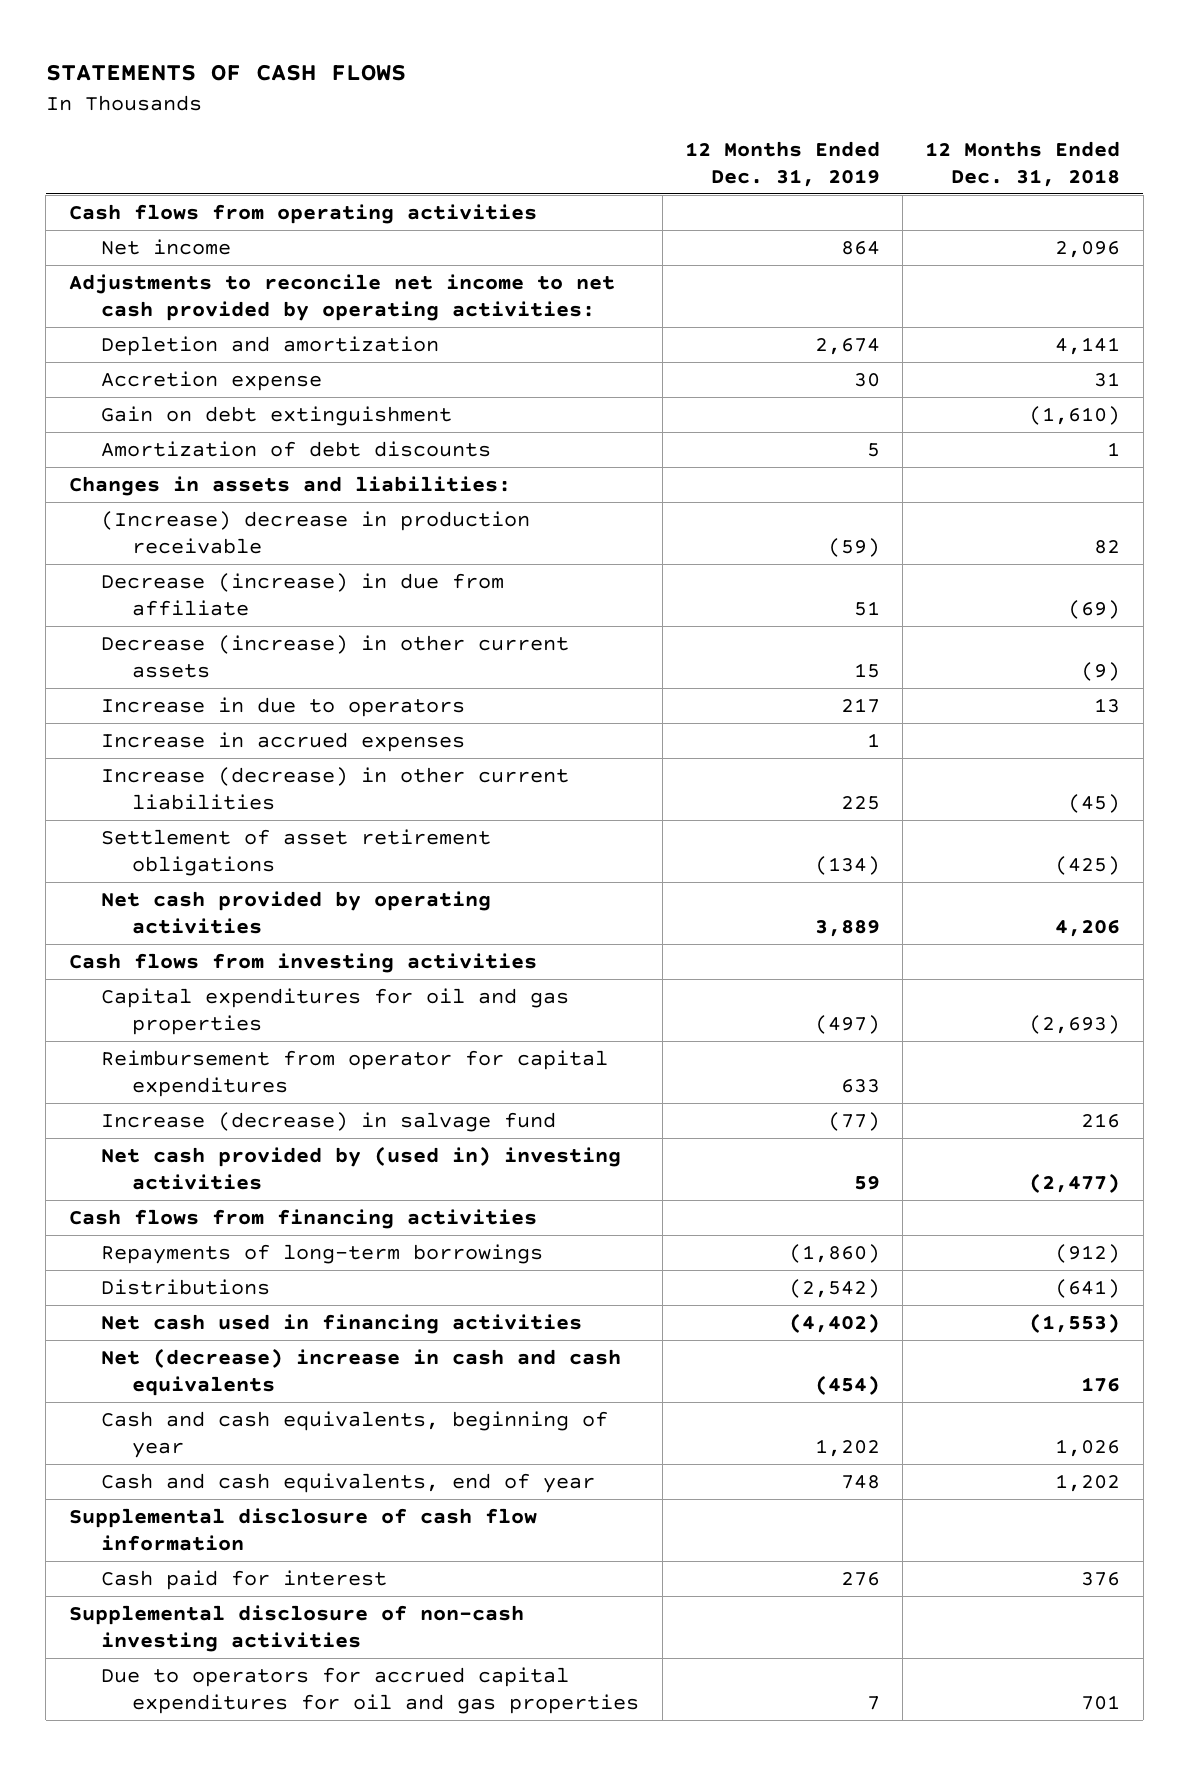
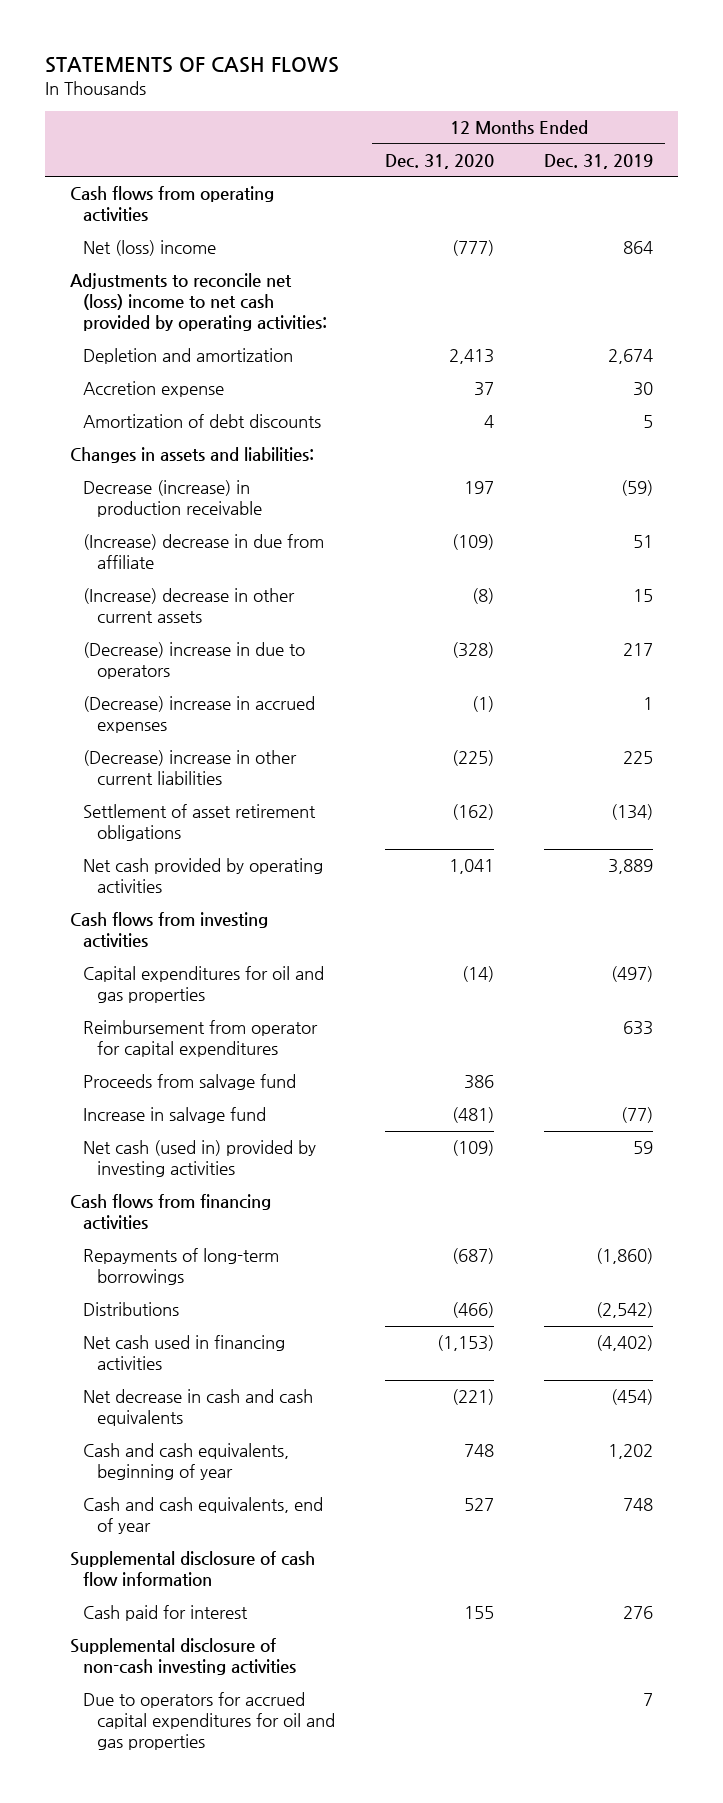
- | 12 Months Ended Dec. 31, 2019 | 12 Months Ended Dec. 31, 2018
+ | 12 Months Ended Dec. 31, 2020 | 12 Months Ended Dec. 31, 2019
- Net income | 864 | 2,096
- Adjustments to reconcile net income to net cash provided by operating activities:
+ Net (loss) income | (777) | 864
+ Adjustments to reconcile net (loss) income to net cash provided by operating activities:
- Gain on debt extinguishment | | (1,610)
- (Increase) decrease in production receivable | (59) | 82
- Decrease (increase) in due from affiliate | 51 | (69)
- Decrease (increase) in other current assets | 15 | (9)
- Increase in due to operators | 217 | 13
- Increase in accrued expenses | 1 |
- Increase (decrease) in other current liabilities | 225 | (45)
+ Decrease (increase) in production receivable | 197 | (59)
+ (Increase) decrease in due from affiliate | (109) | 51
+ (Increase) decrease in other current assets | (8) | 15
+ (Decrease) increase in due to operators | (328) | 217
+ (Decrease) increase in accrued expenses | (1) | 1
+ (Decrease) increase in other current liabilities | (225) | 225
- Increase (decrease) in salvage fund | (77) | 216
- Net cash provided by (used in) investing activities | 59 | (2,477)
+ Proceeds from salvage fund | 386 |
+ Increase in salvage fund | (481) | (77)
+ Net cash (used in) provided by investing activities | (109) | 59
- Net (decrease) increase in cash and cash equivalents | (454) | 176
+ Net decrease in cash and cash equivalents | (221) | (454)

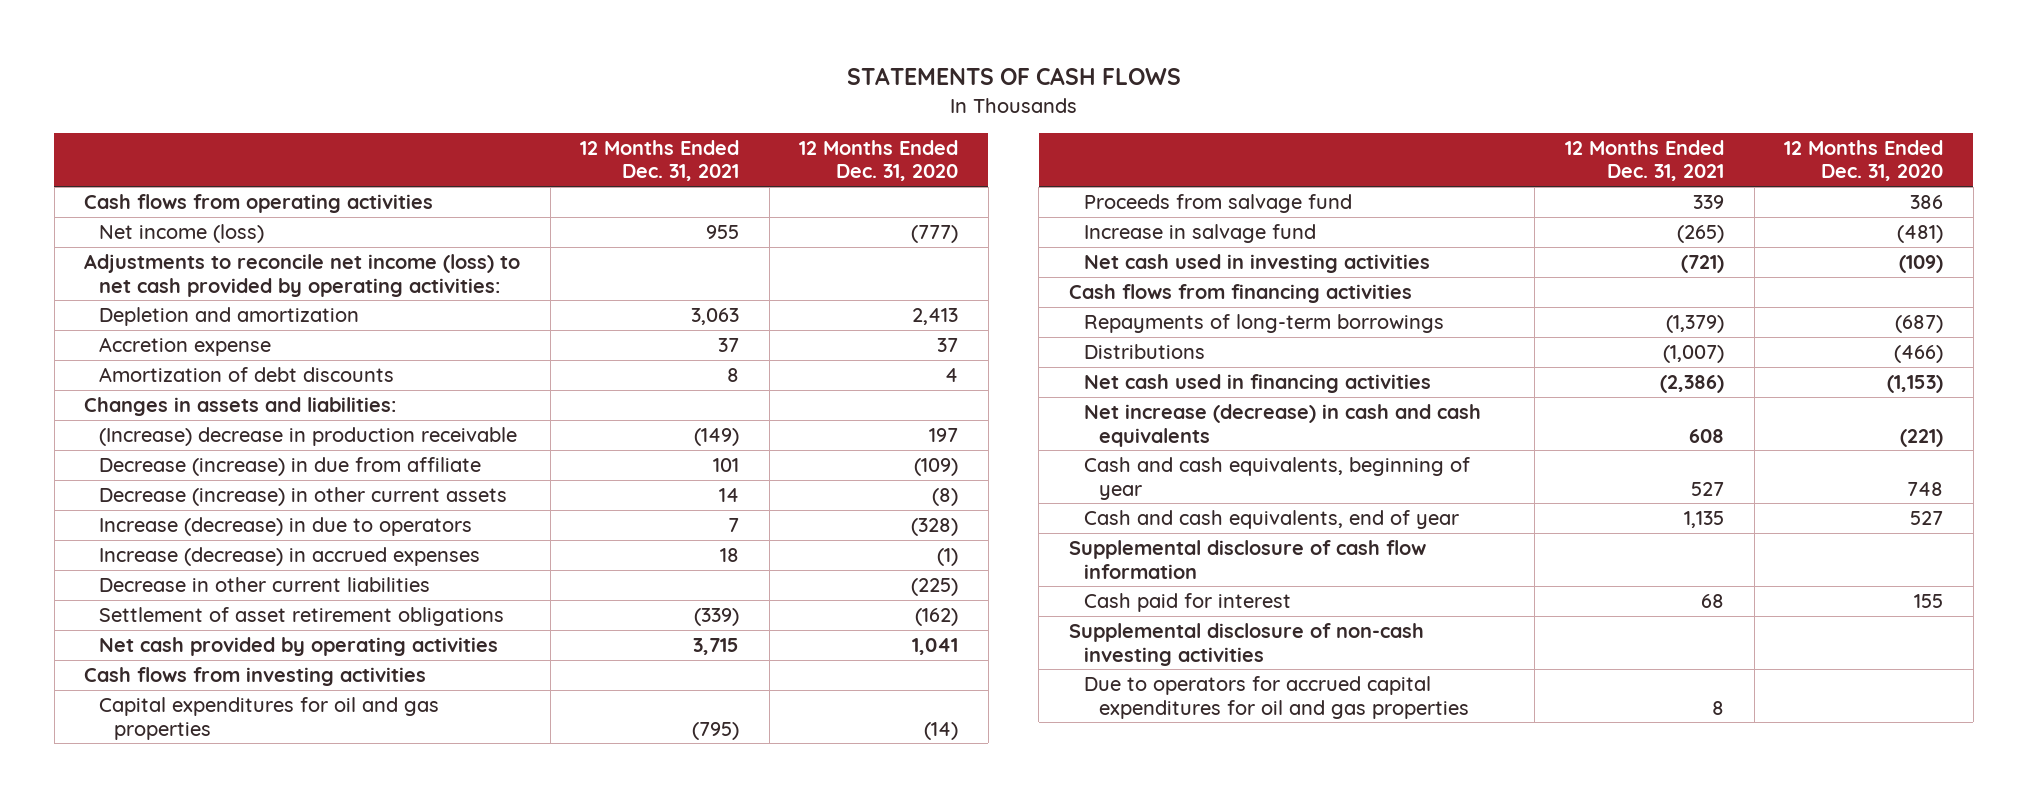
- | 12 Months Ended Dec. 31, 2020 | 12 Months Ended Dec. 31, 2019
+ | 12 Months Ended Dec. 31, 2021 | 12 Months Ended Dec. 31, 2020
- Net (loss) income | (777) | 864
- Adjustments to reconcile net (loss) income to net cash provided by operating activities:
+ Net income (loss) | 955 | (777)
+ Adjustments to reconcile net income (loss) to net cash provided by operating activities:
- Decrease (increase) in production receivable | 197 | (59)
- (Increase) decrease in due from affiliate | (109) | 51
- (Increase) decrease in other current assets | (8) | 15
- (Decrease) increase in due to operators | (328) | 217
- (Decrease) increase in accrued expenses | (1) | 1
- (Decrease) increase in other current liabilities | (225) | 225
+ (Increase) decrease in production receivable | (149) | 197
+ Decrease (increase) in due from affiliate | 101 | (109)
+ Decrease (increase) in other current assets | 14 | (8)
+ Increase (decrease) in due to operators | 7 | (328)
+ Increase (decrease) in accrued expenses | 18 | (1)
+ Decrease in other current liabilities | | (225)
- Reimbursement from operator for capital expenditures | | 633
- Net cash (used in) provided by investing activities | (109) | 59
+ Net cash used in investing activities | (721) | (109)
- Net decrease in cash and cash equivalents | (221) | (454)
+ Net increase (decrease) in cash and cash equivalents | 608 | (221)

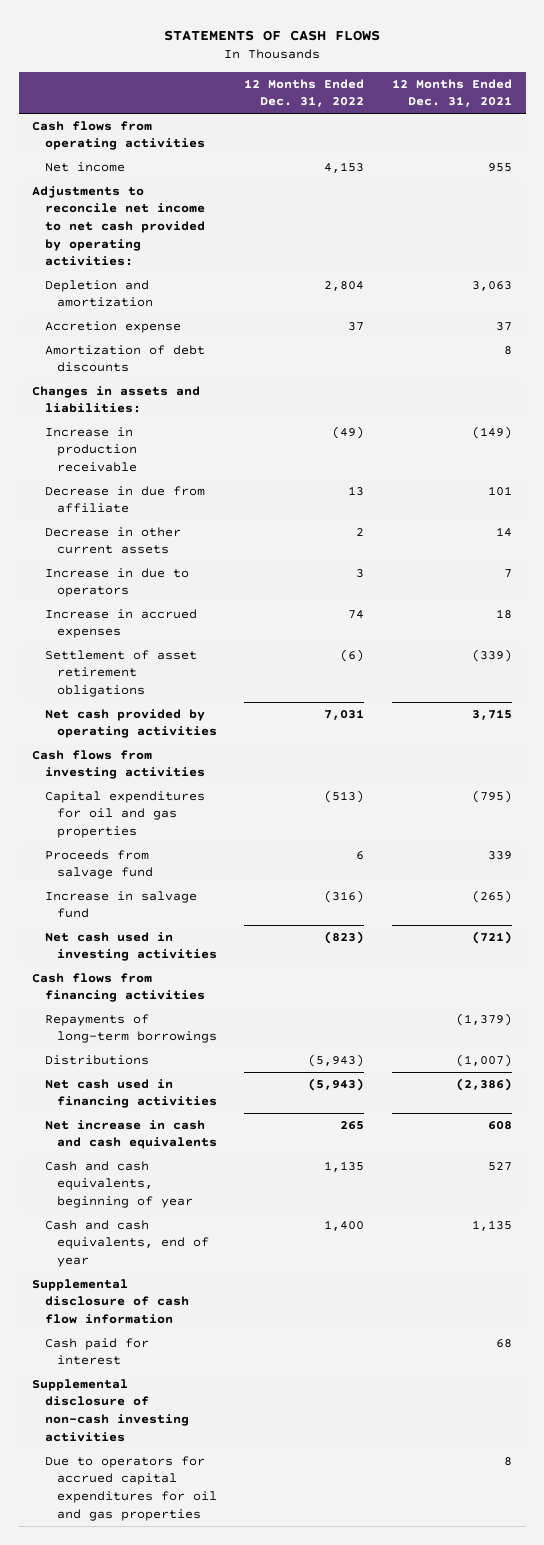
- | 12 Months Ended Dec. 31, 2021 | 12 Months Ended Dec. 31, 2020
+ | 12 Months Ended Dec. 31, 2022 | 12 Months Ended Dec. 31, 2021
- Net income (loss) | 955 | (777)
- Adjustments to reconcile net income (loss) to net cash provided by operating activities:
+ Net income | 4,153 | 955
+ Adjustments to reconcile net income to net cash provided by operating activities:
- (Increase) decrease in production receivable | (149) | 197
- Decrease (increase) in due from affiliate | 101 | (109)
- Decrease (increase) in other current assets | 14 | (8)
- Increase (decrease) in due to operators | 7 | (328)
- Increase (decrease) in accrued expenses | 18 | (1)
- Decrease in other current liabilities | | (225)
+ Increase in production receivable | (49) | (149)
+ Decrease in due from affiliate | 13 | 101
+ Decrease in other current assets | 2 | 14
+ Increase in due to operators | 3 | 7
+ Increase in accrued expenses | 74 | 18
- Net increase (decrease) in cash and cash equivalents | 608 | (221)
+ Net increase in cash and cash equivalents | 265 | 608

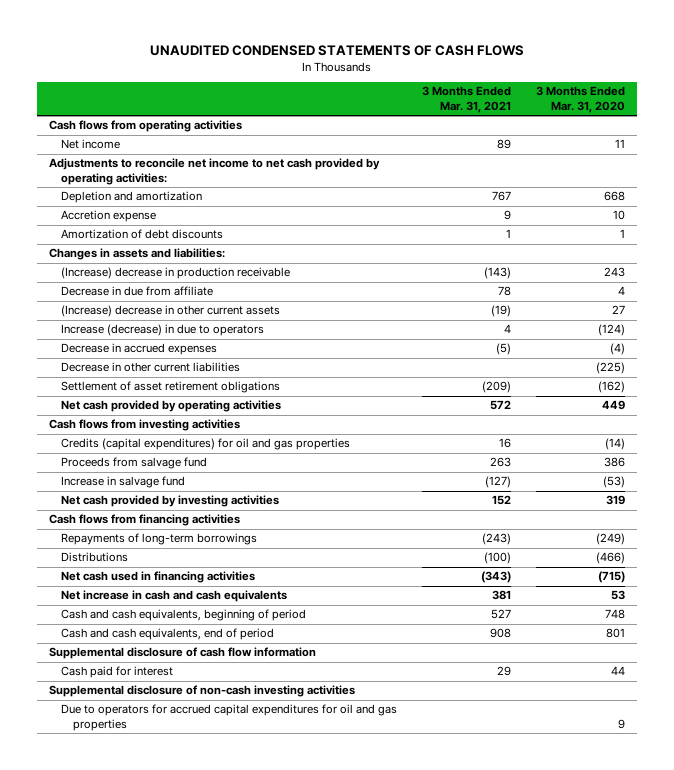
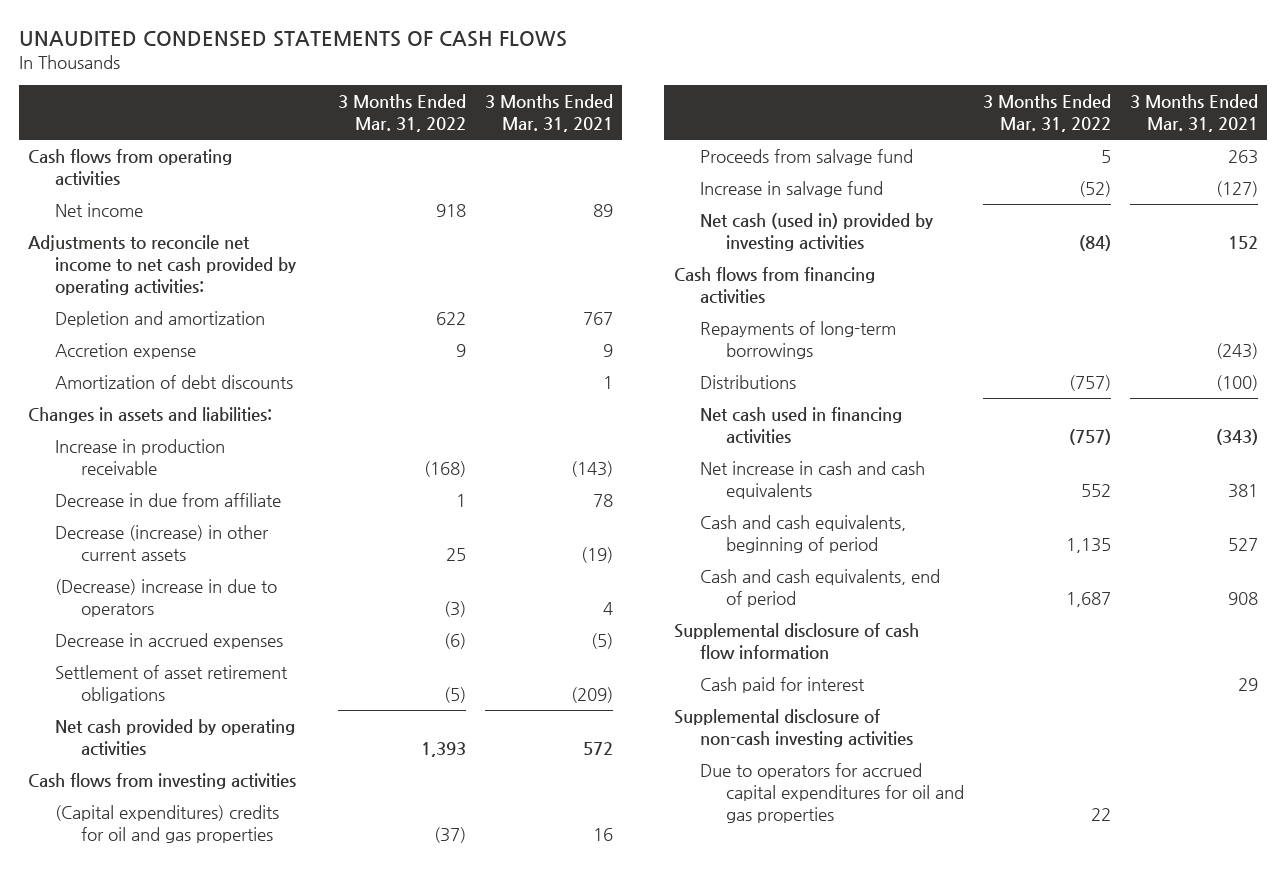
- | 3 Months Ended Mar. 31, 2021 | 3 Months Ended Mar. 31, 2020
+ | 3 Months Ended Mar. 31, 2022 | 3 Months Ended Mar. 31, 2021
- (Increase) decrease in production receivable | (143) | 243
+ Increase in production receivable | (168) | (143)
- (Increase) decrease in other current assets | (19) | 27
- Increase (decrease) in due to operators | 4 | (124)
+ Decrease (increase) in other current assets | 25 | (19)
+ (Decrease) increase in due to operators | (3) | 4
- Decrease in other current liabilities | | (225)
- Credits (capital expenditures) for oil and gas properties | 16 | (14)
+ (Capital expenditures) credits for oil and gas properties | (37) | 16
- Net cash provided by investing activities | 152 | 319
+ Net cash (used in) provided by investing activities | (84) | 152

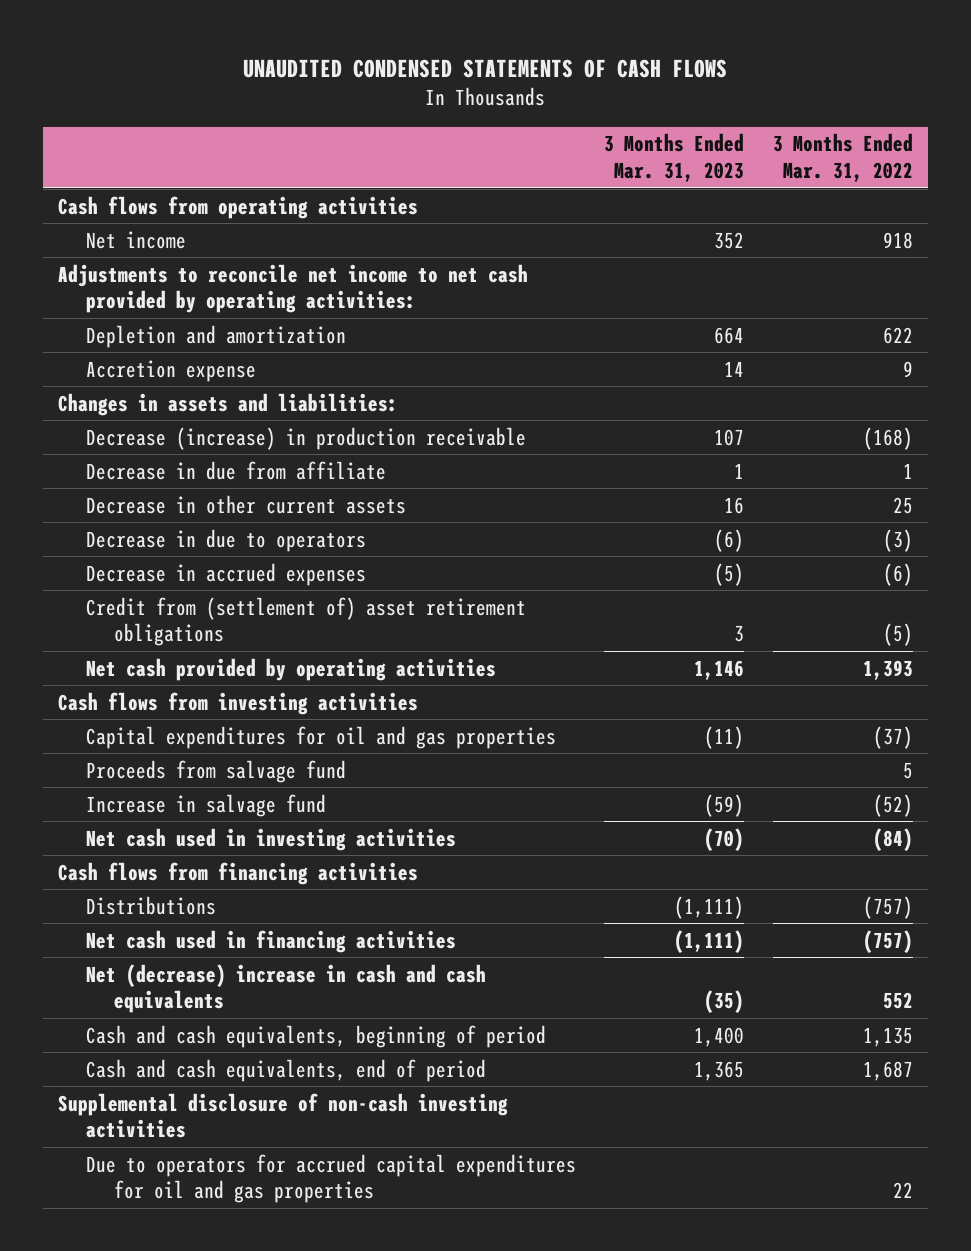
- | 3 Months Ended Mar. 31, 2022 | 3 Months Ended Mar. 31, 2021
+ | 3 Months Ended Mar. 31, 2023 | 3 Months Ended Mar. 31, 2022
- Amortization of debt discounts | | 1
- Increase in production receivable | (168) | (143)
+ Decrease (increase) in production receivable | 107 | (168)
- Decrease (increase) in other current assets | 25 | (19)
- (Decrease) increase in due to operators | (3) | 4
+ Decrease in other current assets | 16 | 25
+ Decrease in due to operators | (6) | (3)
- Settlement of asset retirement obligations | (5) | (209)
+ Credit from (settlement of) asset retirement obligations | 3 | (5)
- (Capital expenditures) credits for oil and gas properties | (37) | 16
+ Capital expenditures for oil and gas properties | (11) | (37)
- Net cash (used in) provided by investing activities | (84) | 152
+ Net cash used in investing activities | (70) | (84)
- Repayments of long-term borrowings | | (243)
- Net increase in cash and cash equivalents | 552 | 381
+ Net (decrease) increase in cash and cash equivalents | (35) | 552
- Supplemental disclosure of cash flow information
- Cash paid for interest | | 29

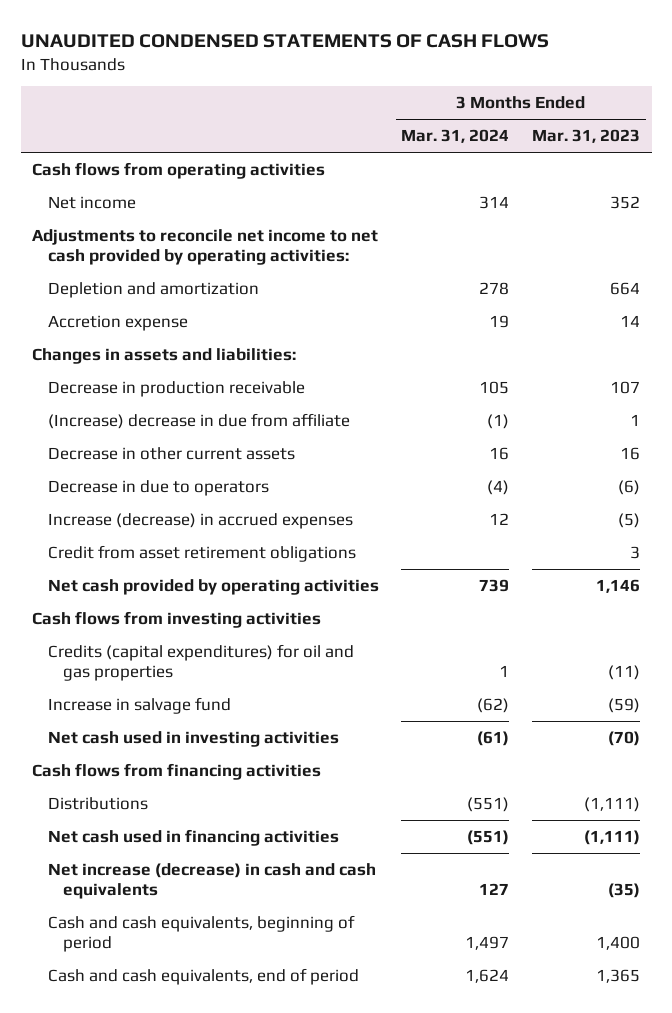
- | 3 Months Ended Mar. 31, 2023 | 3 Months Ended Mar. 31, 2022
+ | 3 Months Ended Mar. 31, 2024 | 3 Months Ended Mar. 31, 2023
- Decrease (increase) in production receivable | 107 | (168)
- Decrease in due from affiliate | 1 | 1
+ Decrease in production receivable | 105 | 107
+ (Increase) decrease in due from affiliate | (1) | 1
- Decrease in accrued expenses | (5) | (6)
- Credit from (settlement of) asset retirement obligations | 3 | (5)
+ Increase (decrease) in accrued expenses | 12 | (5)
+ Credit from asset retirement obligations | | 3
- Capital expenditures for oil and gas properties | (11) | (37)
- Proceeds from salvage fund | | 5
+ Credits (capital expenditures) for oil and gas properties | 1 | (11)
- Net (decrease) increase in cash and cash equivalents | (35) | 552
+ Net increase (decrease) in cash and cash equivalents | 127 | (35)
- Supplemental disclosure of non-cash investing activities
- Due to operators for accrued capital expenditures for oil and gas properties | | 22

